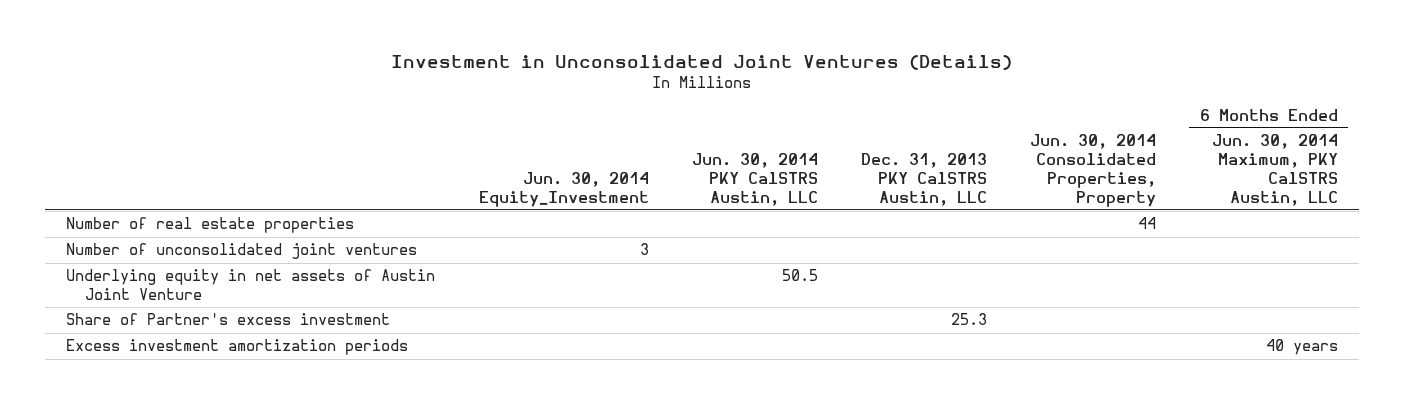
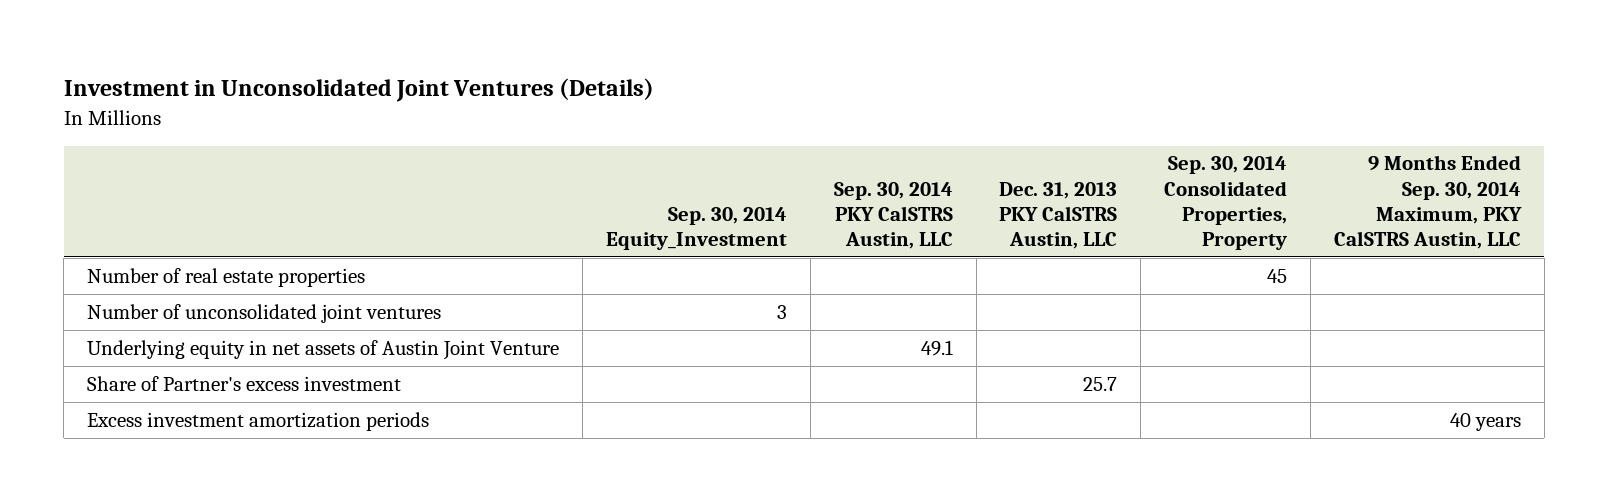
- | Jun. 30, 2014 Equity_Investment | Jun. 30, 2014 PKY CalSTRS Austin, LLC | Dec. 31, 2013 PKY CalSTRS Austin, LLC | Jun. 30, 2014 Consolidated Properties, Property | 6 Months Ended Jun. 30, 2014 Maximum, PKY CalSTRS Austin, LLC
+ | Sep. 30, 2014 Equity_Investment | Sep. 30, 2014 PKY CalSTRS Austin, LLC | Dec. 31, 2013 PKY CalSTRS Austin, LLC | Sep. 30, 2014 Consolidated Properties, Property | 9 Months Ended Sep. 30, 2014 Maximum, PKY CalSTRS Austin, LLC
- Share of Partner's excess investment | | | 25.3 | |
+ Share of Partner's excess investment | | | 25.7 | |

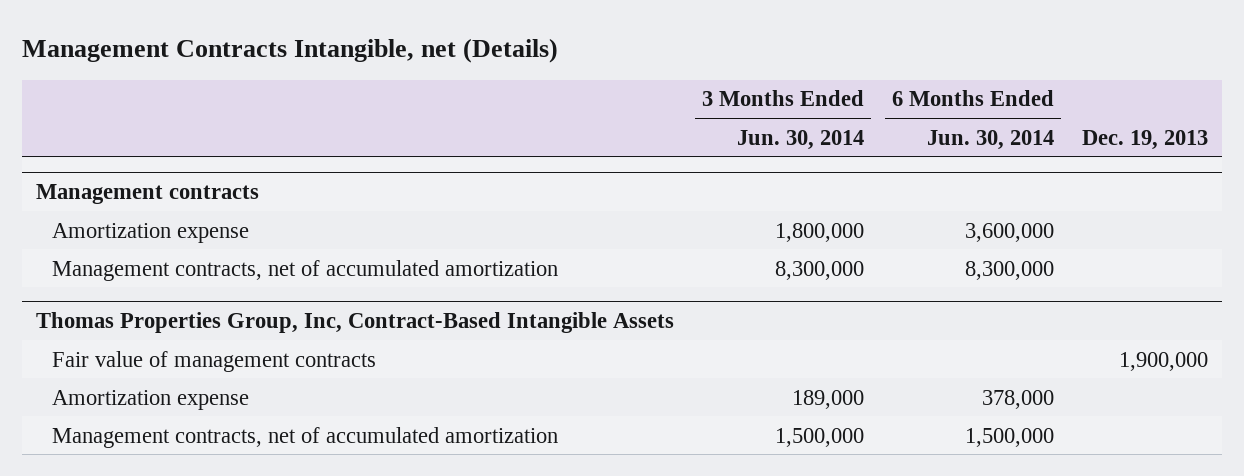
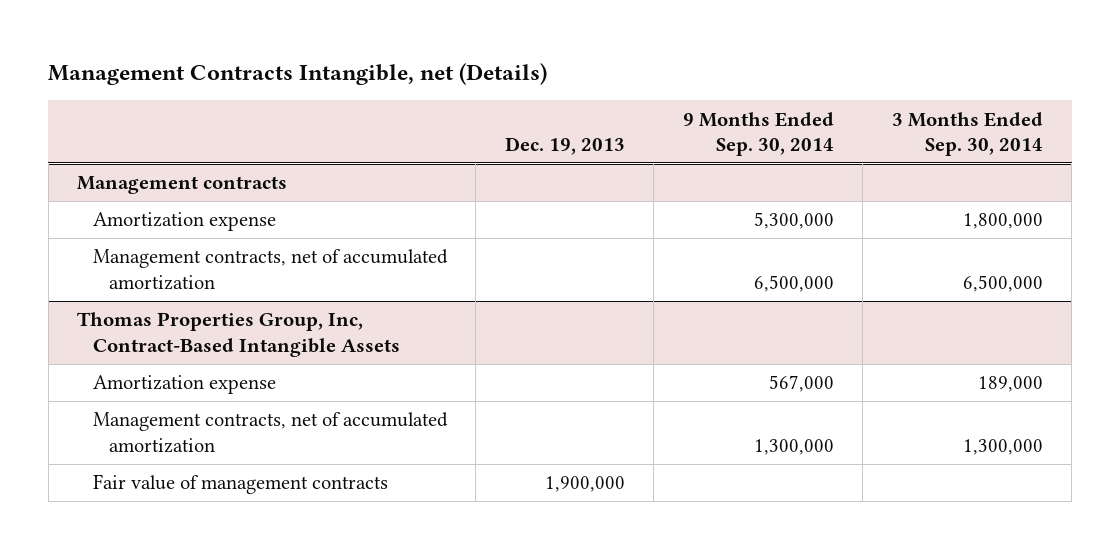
- | 3 Months Ended Jun. 30, 2014 | 6 Months Ended Jun. 30, 2014 | Dec. 19, 2013
+ | Dec. 19, 2013 | 9 Months Ended Sep. 30, 2014 | 3 Months Ended Sep. 30, 2014
@ Thomas Properties Group, Inc, Contract-Based Intangible Assets
moved down: Fair value of management contracts | 1,900,000 | |

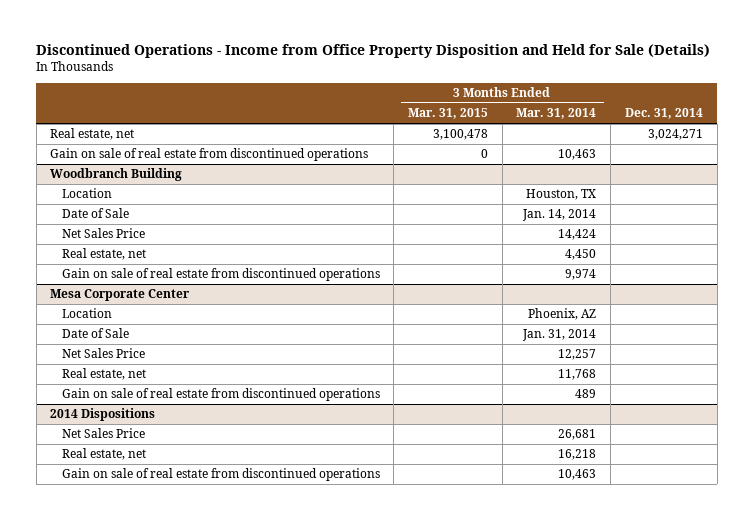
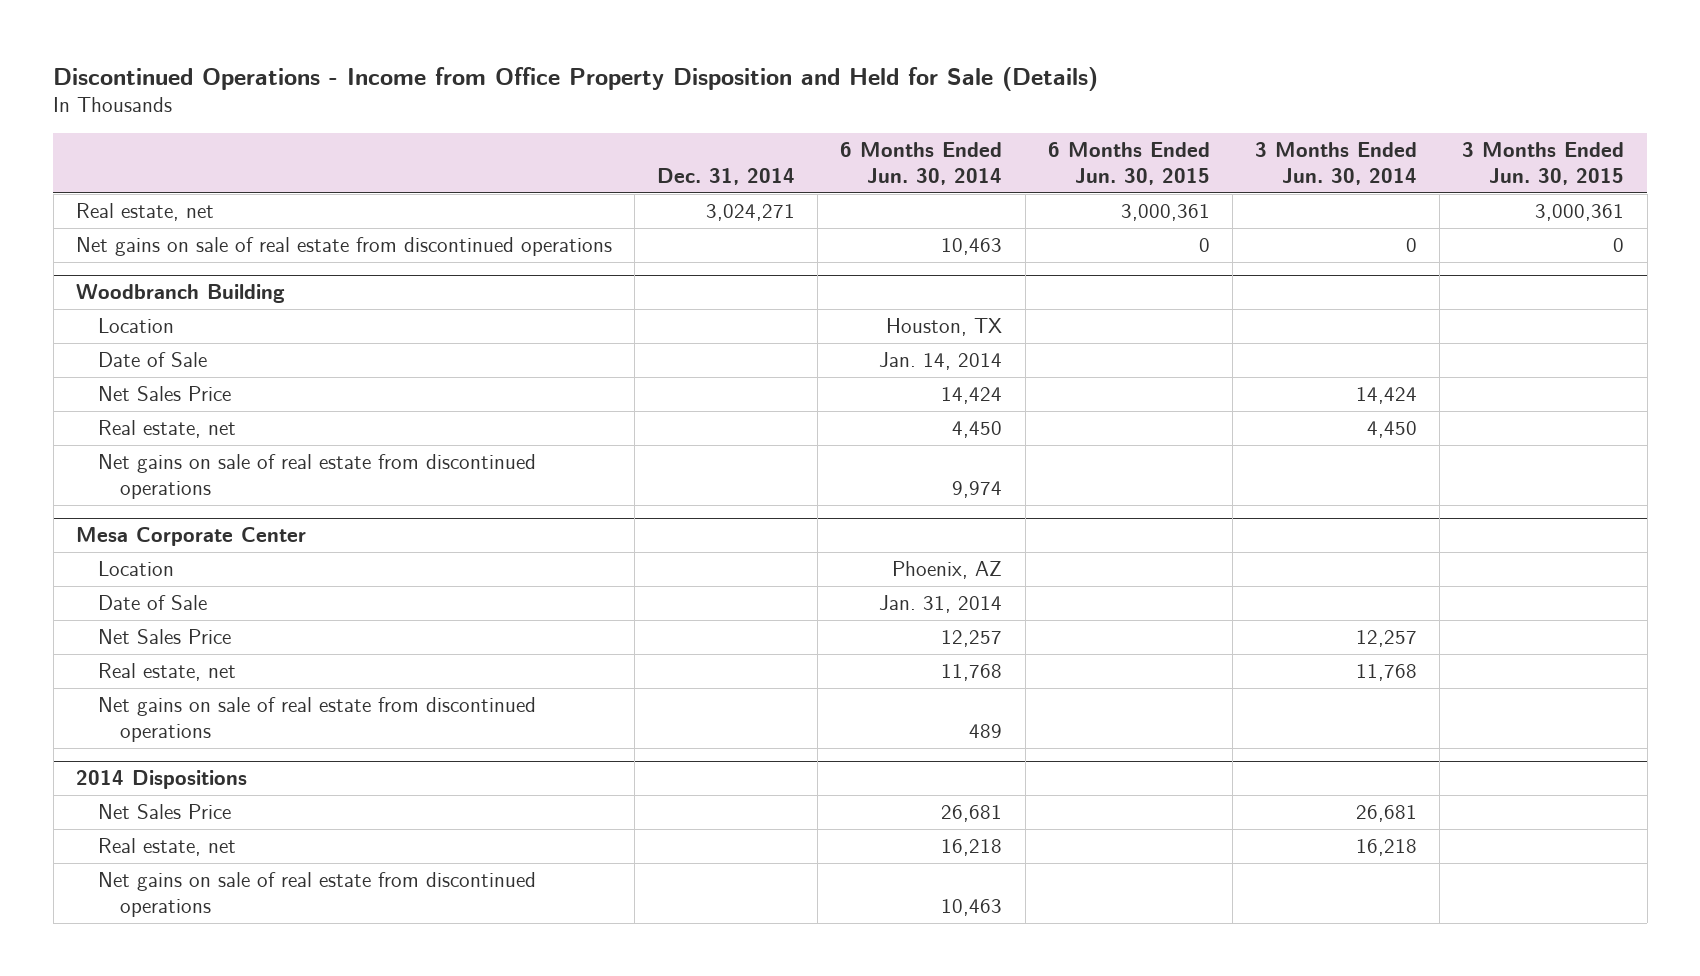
- | 3 Months Ended Mar. 31, 2015 | 3 Months Ended Mar. 31, 2014 | Dec. 31, 2014
+ | Dec. 31, 2014 | 6 Months Ended Jun. 30, 2014 | 6 Months Ended Jun. 30, 2015 | 3 Months Ended Jun. 30, 2014 | 3 Months Ended Jun. 30, 2015
- Gain on sale of real estate from discontinued operations | 0 | 10,463 |
+ Net gains on sale of real estate from discontinued operations | | 10,463 | 0 | 0 | 0
@ Woodbranch Building
- Gain on sale of real estate from discontinued operations | | 9,974 |
+ Net gains on sale of real estate from discontinued operations | | 9,974 | | |
@ Mesa Corporate Center
- Gain on sale of real estate from discontinued operations | | 489 |
+ Net gains on sale of real estate from discontinued operations | | 489 | | |
@ 2014 Dispositions
- Gain on sale of real estate from discontinued operations | | 10,463 |
+ Net gains on sale of real estate from discontinued operations | | 10,463 | | |

